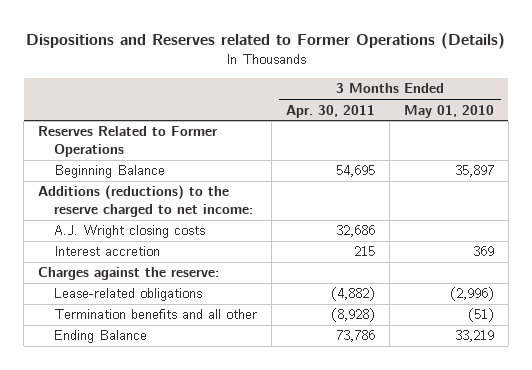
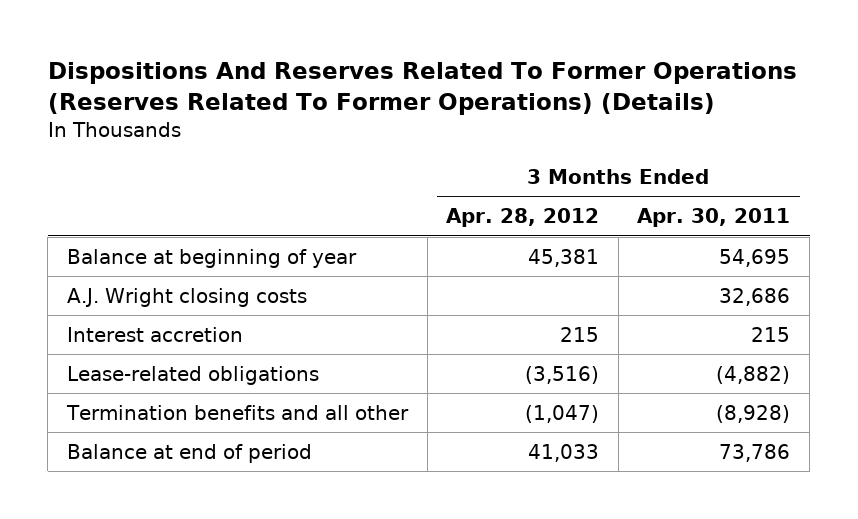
- Dispositions and Reserves related to Former Operations (Details)
+ Dispositions And Reserves Related To Former Operations (Reserves Related To Former Operations) (Details)
- | 3 Months Ended Apr. 30, 2011 | 3 Months Ended May 01, 2010
+ | 3 Months Ended Apr. 28, 2012 | 3 Months Ended Apr. 30, 2011
- Reserves Related to Former Operations
- Beginning Balance | 54,695 | 35,897
- Additions (reductions) to the reserve charged to net income:
+ Balance at beginning of year | 45,381 | 54,695
- Charges against the reserve:
- Ending Balance | 73,786 | 33,219
+ Balance at end of period | 41,033 | 73,786

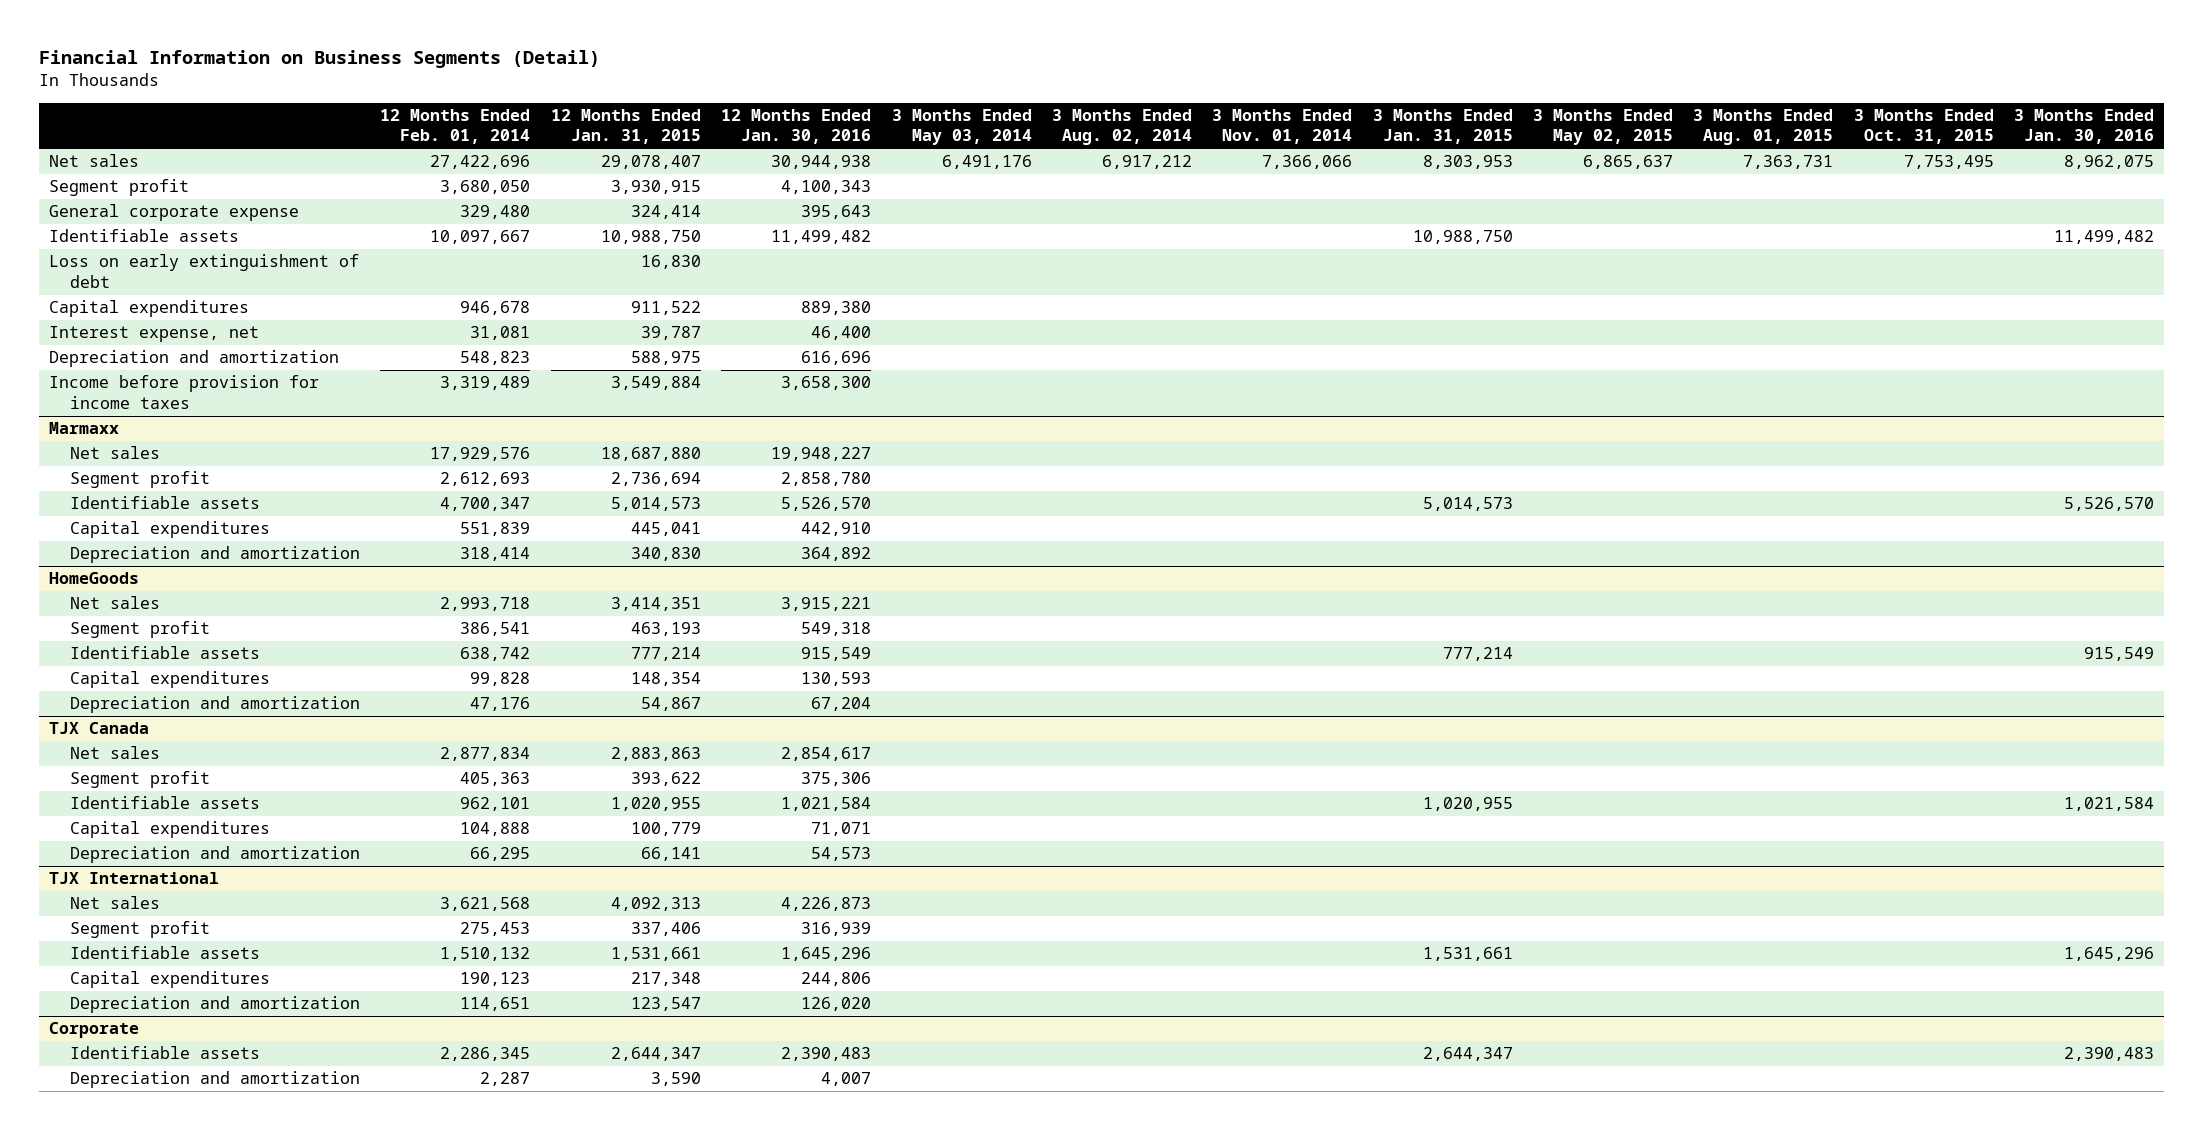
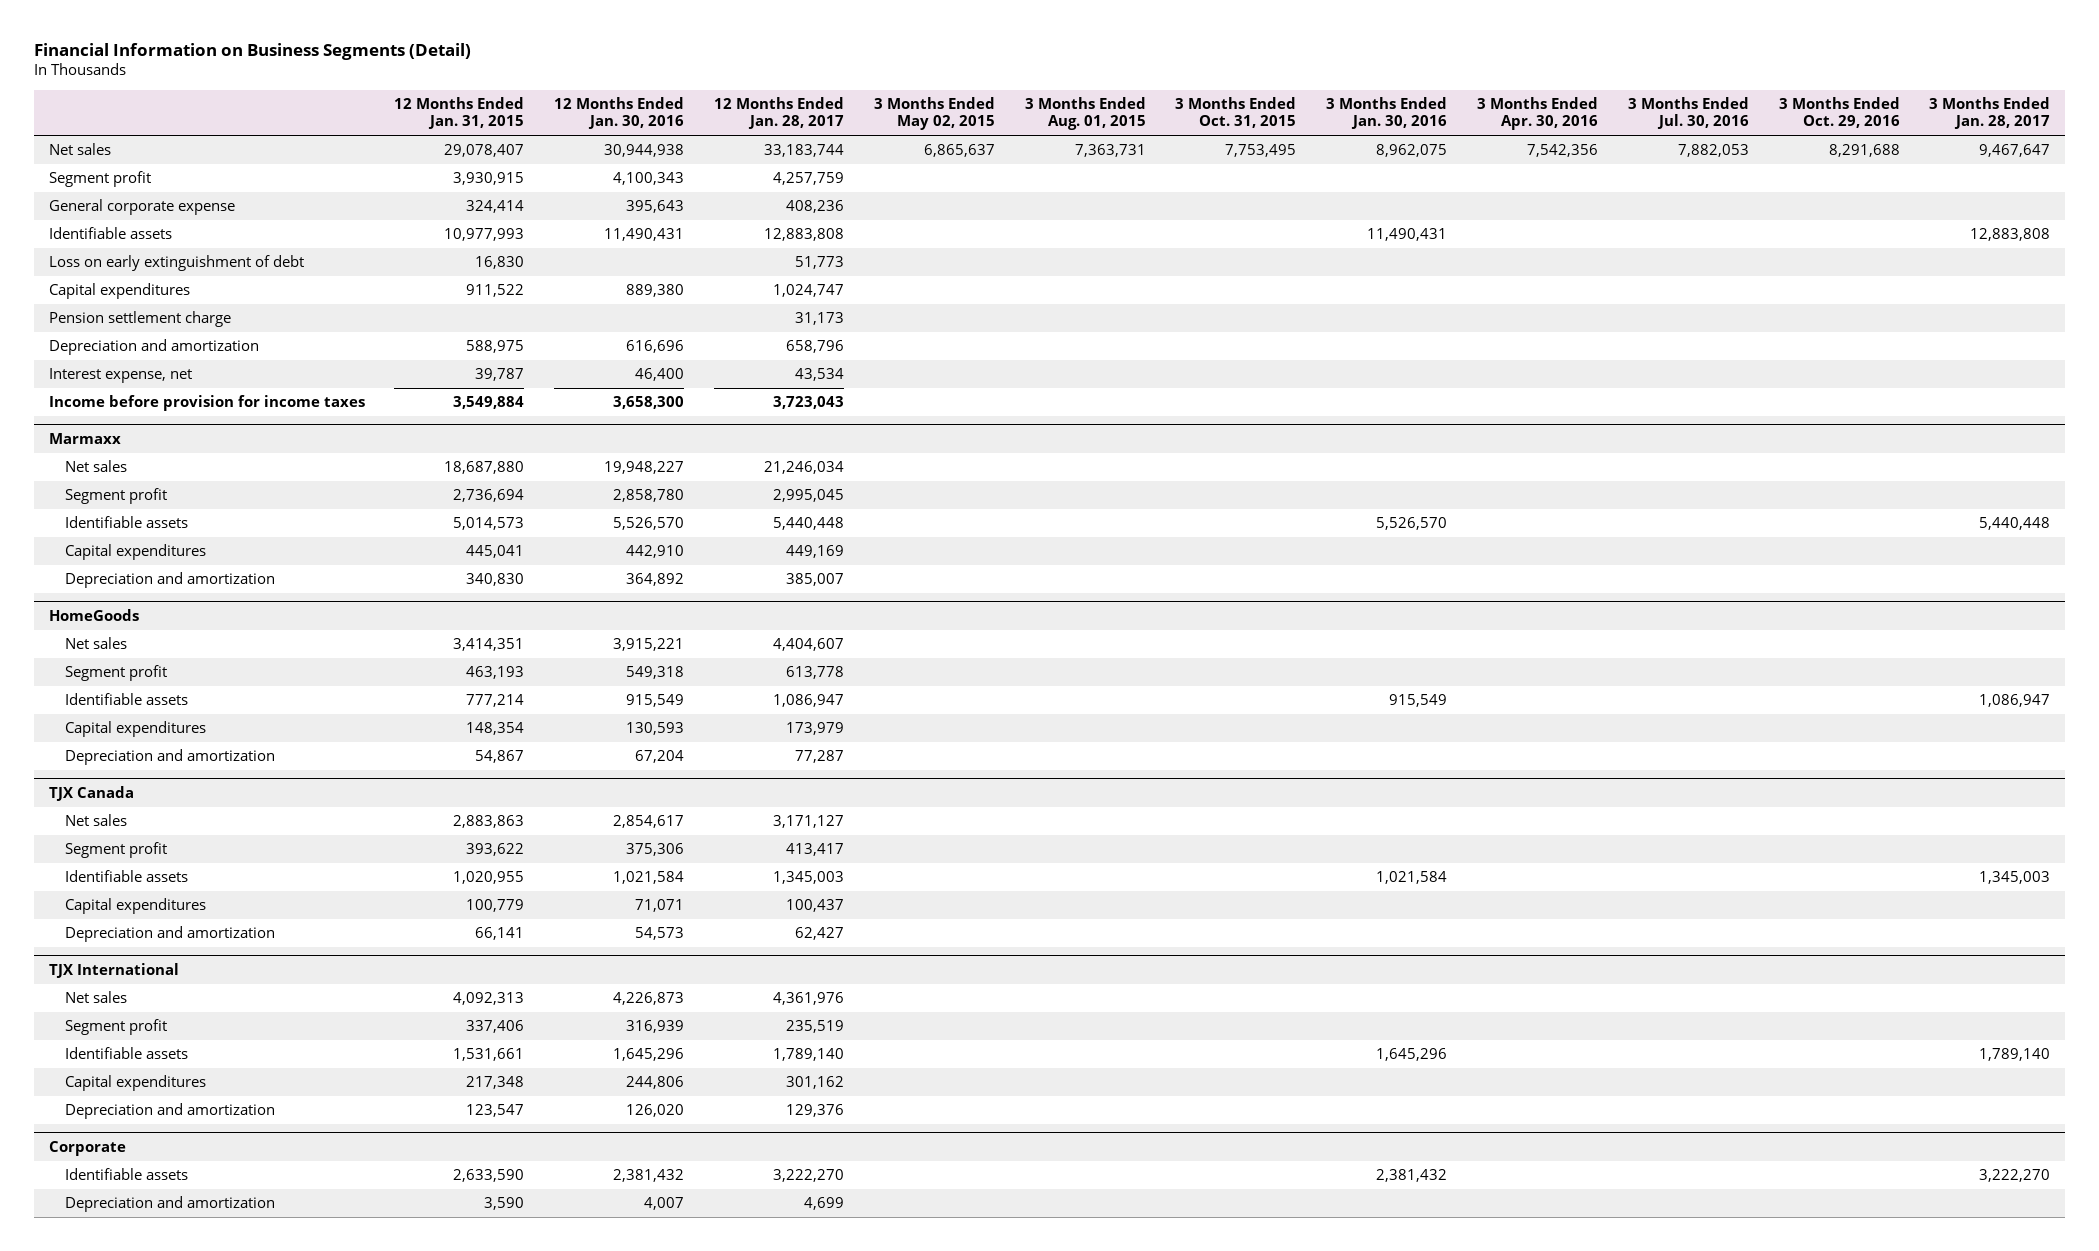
- | 12 Months Ended Feb. 01, 2014 | 12 Months Ended Jan. 31, 2015 | 12 Months Ended Jan. 30, 2016 | 3 Months Ended May 03, 2014 | 3 Months Ended Aug. 02, 2014 | 3 Months Ended Nov. 01, 2014 | 3 Months Ended Jan. 31, 2015 | 3 Months Ended May 02, 2015 | 3 Months Ended Aug. 01, 2015 | 3 Months Ended Oct. 31, 2015 | 3 Months Ended Jan. 30, 2016
+ | 12 Months Ended Jan. 31, 2015 | 12 Months Ended Jan. 30, 2016 | 12 Months Ended Jan. 28, 2017 | 3 Months Ended May 02, 2015 | 3 Months Ended Aug. 01, 2015 | 3 Months Ended Oct. 31, 2015 | 3 Months Ended Jan. 30, 2016 | 3 Months Ended Apr. 30, 2016 | 3 Months Ended Jul. 30, 2016 | 3 Months Ended Oct. 29, 2016 | 3 Months Ended Jan. 28, 2017
- Identifiable assets | 10,097,667 | 10,988,750 | 11,499,482 | | | | 10,988,750 | | | | 11,499,482
+ Identifiable assets | 10,977,993 | 11,490,431 | 12,883,808 | | | | 11,490,431 | | | | 12,883,808
+ Pension settlement charge | | | 31,173 | | | | | | | |
moved down: Interest expense, net | 39,787 | 46,400 | 43,534 | | | | | | | |
@ Corporate
- Identifiable assets | 2,286,345 | 2,644,347 | 2,390,483 | | | | 2,644,347 | | | | 2,390,483
+ Identifiable assets | 2,633,590 | 2,381,432 | 3,222,270 | | | | 2,381,432 | | | | 3,222,270

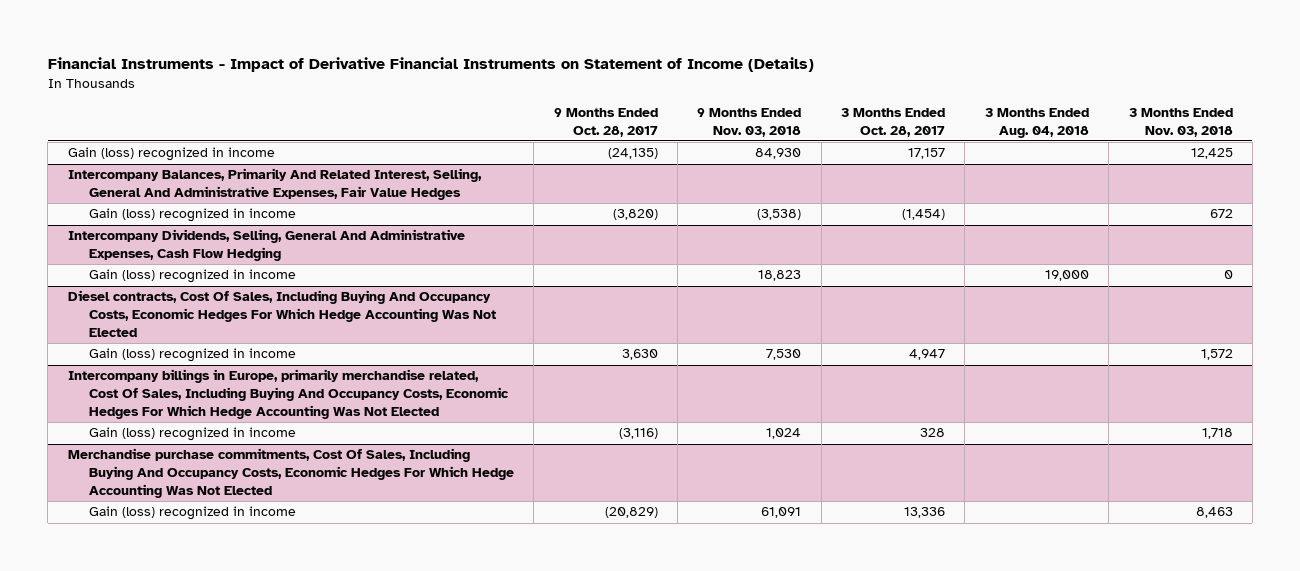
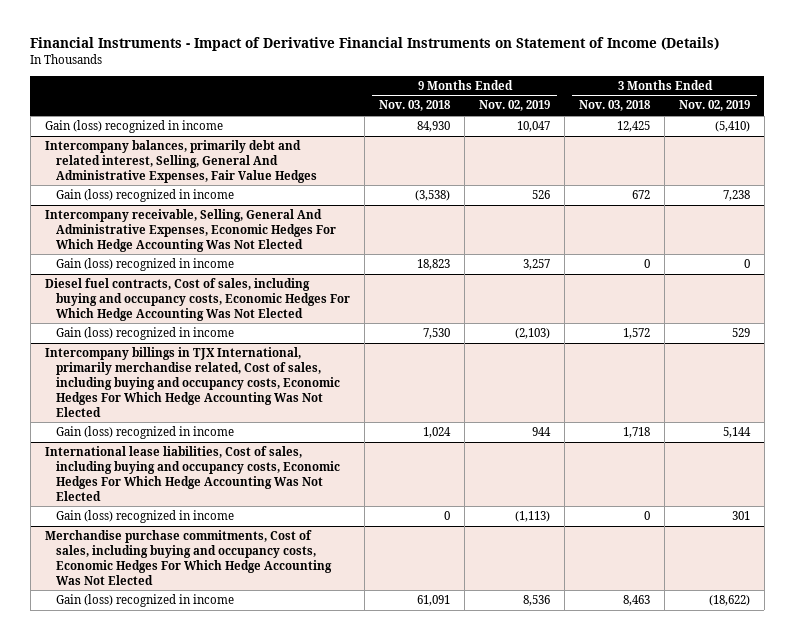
- | 9 Months Ended Oct. 28, 2017 | 9 Months Ended Nov. 03, 2018 | 3 Months Ended Oct. 28, 2017 | 3 Months Ended Aug. 04, 2018 | 3 Months Ended Nov. 03, 2018
+ | 9 Months Ended Nov. 03, 2018 | 9 Months Ended Nov. 02, 2019 | 3 Months Ended Nov. 03, 2018 | 3 Months Ended Nov. 02, 2019
- Intercompany Balances, Primarily And Related Interest, Selling, General And Administrative Expenses, Fair Value Hedges
+ Intercompany balances, primarily debt and related interest, Selling, General And Administrative Expenses, Fair Value Hedges
- Intercompany Dividends, Selling, General And Administrative Expenses, Cash Flow Hedging
+ Intercompany receivable, Selling, General And Administrative Expenses, Economic Hedges For Which Hedge Accounting Was Not Elected
- Diesel contracts, Cost Of Sales, Including Buying And Occupancy Costs, Economic Hedges For Which Hedge Accounting Was Not Elected
+ Diesel fuel contracts, Cost of sales, including buying and occupancy costs, Economic Hedges For Which Hedge Accounting Was Not Elected
- Intercompany billings in Europe, primarily merchandise related, Cost Of Sales, Including Buying And Occupancy Costs, Economic Hedges For Which Hedge Accounting Was Not Elected
+ Intercompany billings in TJX International, primarily merchandise related, Cost of sales, including buying and occupancy costs, Economic Hedges For Which Hedge Accounting Was Not Elected
- Merchandise purchase commitments, Cost Of Sales, Including Buying And Occupancy Costs, Economic Hedges For Which Hedge Accounting Was Not Elected
+ International lease liabilities, Cost of sales, including buying and occupancy costs, Economic Hedges For Which Hedge Accounting Was Not Elected
+ Gain (loss) recognized in income | 0 | (1,113) | 0 | 301
+ Merchandise purchase commitments, Cost of sales, including buying and occupancy costs, Economic Hedges For Which Hedge Accounting Was Not Elected

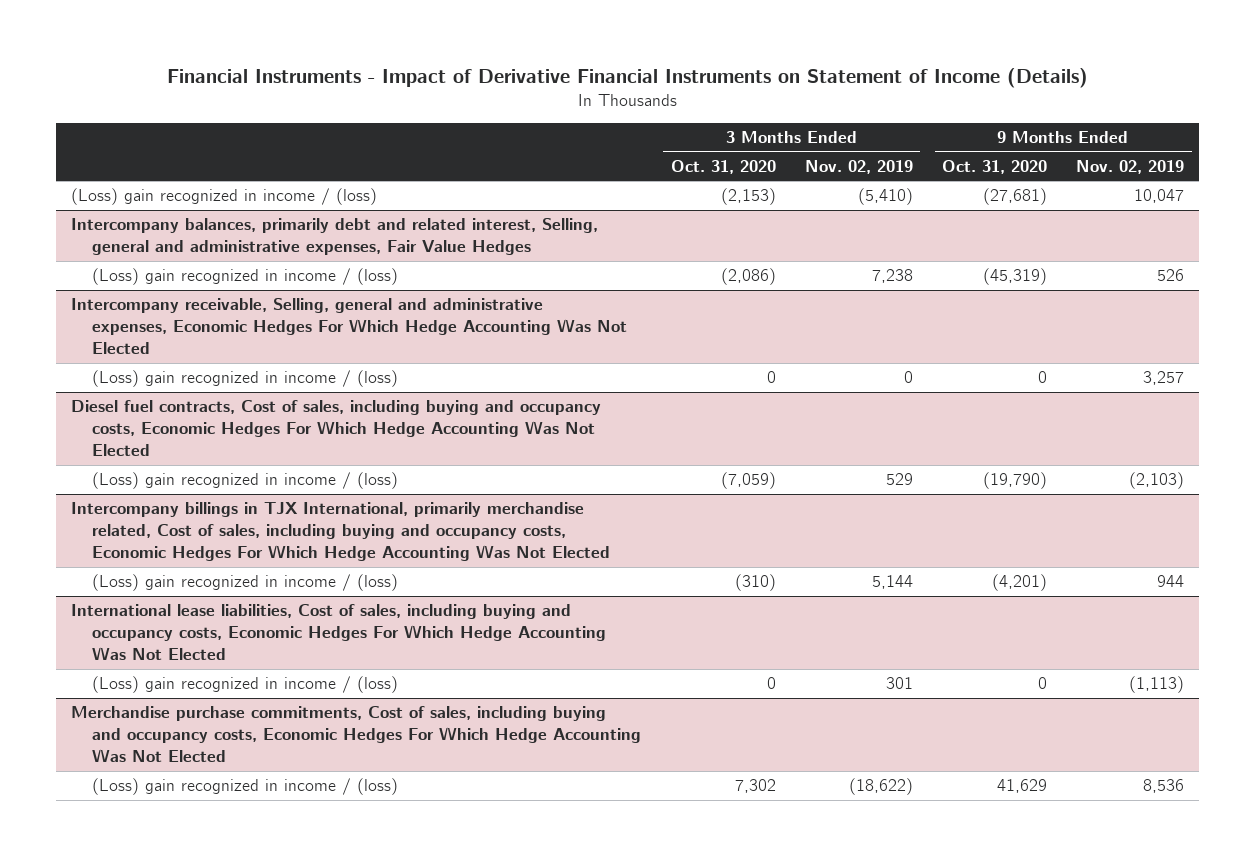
- | 9 Months Ended Nov. 03, 2018 | 9 Months Ended Nov. 02, 2019 | 3 Months Ended Nov. 03, 2018 | 3 Months Ended Nov. 02, 2019
+ | 3 Months Ended Oct. 31, 2020 | 3 Months Ended Nov. 02, 2019 | 9 Months Ended Oct. 31, 2020 | 9 Months Ended Nov. 02, 2019
- Gain (loss) recognized in income | 84,930 | 10,047 | 12,425 | (5,410)
- Intercompany balances, primarily debt and related interest, Selling, General And Administrative Expenses, Fair Value Hedges
- Gain (loss) recognized in income | (3,538) | 526 | 672 | 7,238
- Intercompany receivable, Selling, General And Administrative Expenses, Economic Hedges For Which Hedge Accounting Was Not Elected
- Gain (loss) recognized in income | 18,823 | 3,257 | 0 | 0
+ (Loss) gain recognized in income / (loss) | (2,153) | (5,410) | (27,681) | 10,047
+ Intercompany balances, primarily debt and related interest, Selling, general and administrative expenses, Fair Value Hedges
+ (Loss) gain recognized in income / (loss) | (2,086) | 7,238 | (45,319) | 526
+ Intercompany receivable, Selling, general and administrative expenses, Economic Hedges For Which Hedge Accounting Was Not Elected
+ (Loss) gain recognized in income / (loss) | 0 | 0 | 0 | 3,257
@ Diesel fuel contracts, Cost of sales, including buying and occupancy costs, Economic Hedges For Which Hedge Accounting Was Not Elected
- Gain (loss) recognized in income | 7,530 | (2,103) | 1,572 | 529
+ (Loss) gain recognized in income / (loss) | (7,059) | 529 | (19,790) | (2,103)
@ Intercompany billings in TJX International, primarily merchandise related, Cost of sales, including buying and occupancy costs, Economic Hedges For Which Hedge Accounting Was Not Elected
- Gain (loss) recognized in income | 1,024 | 944 | 1,718 | 5,144
+ (Loss) gain recognized in income / (loss) | (310) | 5,144 | (4,201) | 944
@ International lease liabilities, Cost of sales, including buying and occupancy costs, Economic Hedges For Which Hedge Accounting Was Not Elected
- Gain (loss) recognized in income | 0 | (1,113) | 0 | 301
+ (Loss) gain recognized in income / (loss) | 0 | 301 | 0 | (1,113)
@ Merchandise purchase commitments, Cost of sales, including buying and occupancy costs, Economic Hedges For Which Hedge Accounting Was Not Elected
- Gain (loss) recognized in income | 61,091 | 8,536 | 8,463 | (18,622)
+ (Loss) gain recognized in income / (loss) | 7,302 | (18,622) | 41,629 | 8,536

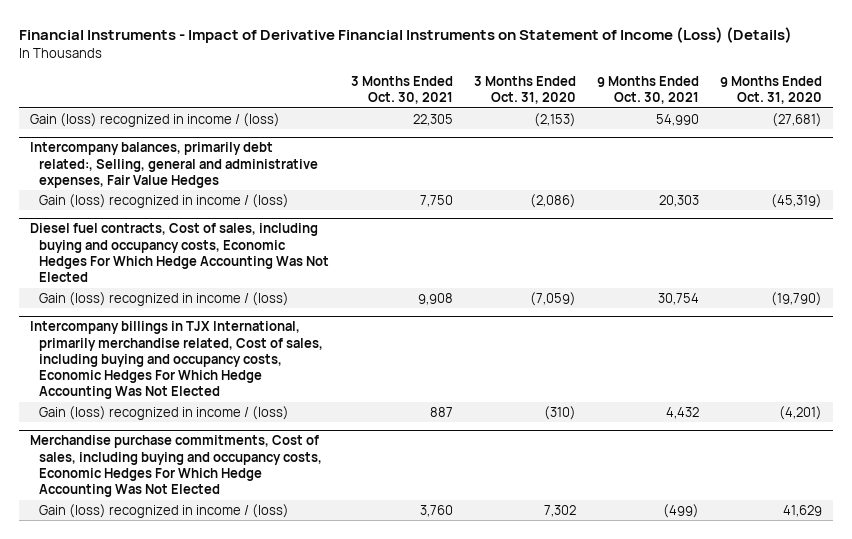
- Financial Instruments - Impact of Derivative Financial Instruments on Statement of Income (Details)
+ Financial Instruments - Impact of Derivative Financial Instruments on Statement of Income (Loss) (Details)
- | 3 Months Ended Oct. 31, 2020 | 3 Months Ended Nov. 02, 2019 | 9 Months Ended Oct. 31, 2020 | 9 Months Ended Nov. 02, 2019
+ | 3 Months Ended Oct. 30, 2021 | 3 Months Ended Oct. 31, 2020 | 9 Months Ended Oct. 30, 2021 | 9 Months Ended Oct. 31, 2020
- (Loss) gain recognized in income / (loss) | (2,153) | (5,410) | (27,681) | 10,047
- Intercompany balances, primarily debt and related interest, Selling, general and administrative expenses, Fair Value Hedges
- (Loss) gain recognized in income / (loss) | (2,086) | 7,238 | (45,319) | 526
- Intercompany receivable, Selling, general and administrative expenses, Economic Hedges For Which Hedge Accounting Was Not Elected
- (Loss) gain recognized in income / (loss) | 0 | 0 | 0 | 3,257
+ Gain (loss) recognized in income / (loss) | 22,305 | (2,153) | 54,990 | (27,681)
+ Intercompany balances, primarily debt related:, Selling, general and administrative expenses, Fair Value Hedges
+ Gain (loss) recognized in income / (loss) | 7,750 | (2,086) | 20,303 | (45,319)
@ Diesel fuel contracts, Cost of sales, including buying and occupancy costs, Economic Hedges For Which Hedge Accounting Was Not Elected
- (Loss) gain recognized in income / (loss) | (7,059) | 529 | (19,790) | (2,103)
+ Gain (loss) recognized in income / (loss) | 9,908 | (7,059) | 30,754 | (19,790)
@ Intercompany billings in TJX International, primarily merchandise related, Cost of sales, including buying and occupancy costs, Economic Hedges For Which Hedge Accounting Was Not Elected
- (Loss) gain recognized in income / (loss) | (310) | 5,144 | (4,201) | 944
- International lease liabilities, Cost of sales, including buying and occupancy costs, Economic Hedges For Which Hedge Accounting Was Not Elected
- (Loss) gain recognized in income / (loss) | 0 | 301 | 0 | (1,113)
@ Intercompany billings in TJX International, primarily merchandise related, Cost of sales, including buying and occupancy costs, Economic Hedges For Which Hedge Accounting Was Not Elected
+ Gain (loss) recognized in income / (loss) | 887 | (310) | 4,432 | (4,201)
@ Merchandise purchase commitments, Cost of sales, including buying and occupancy costs, Economic Hedges For Which Hedge Accounting Was Not Elected
- (Loss) gain recognized in income / (loss) | 7,302 | (18,622) | 41,629 | 8,536
+ Gain (loss) recognized in income / (loss) | 3,760 | 7,302 | (499) | 41,629

